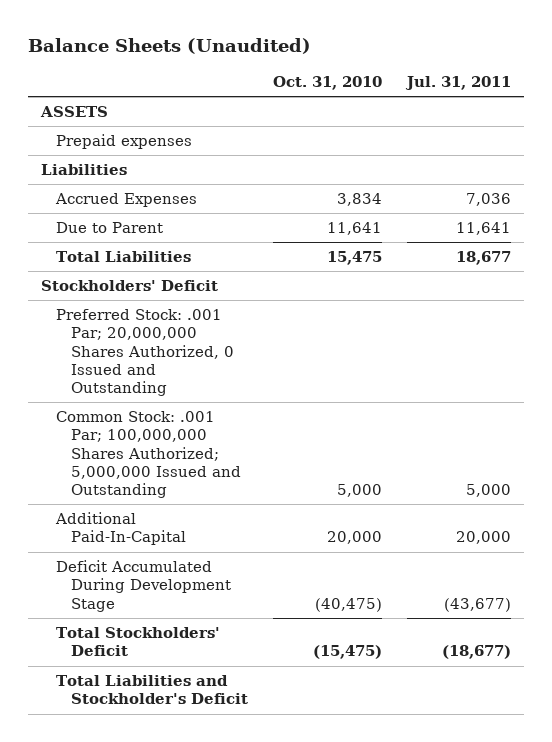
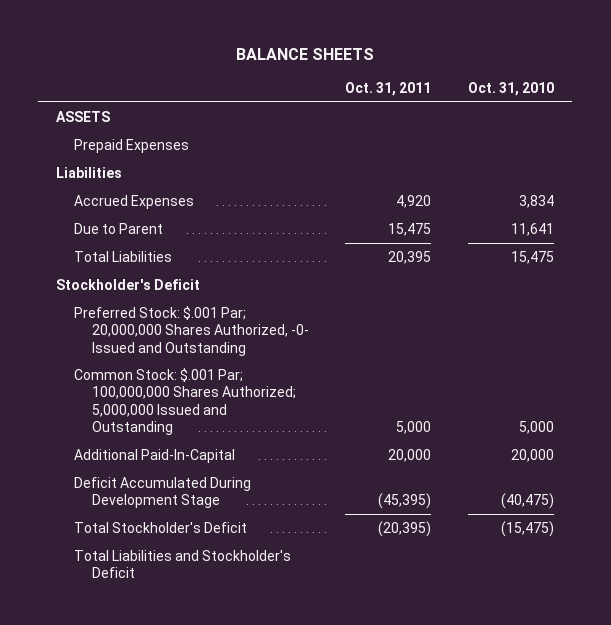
- Balance Sheets (Unaudited)
+ BALANCE SHEETS
- | Oct. 31, 2010 | Jul. 31, 2011
+ | Oct. 31, 2011 | Oct. 31, 2010
- Prepaid expenses
+ Prepaid Expenses
- Stockholders' Deficit
- Preferred Stock: .001 Par; 20,000,000 Shares Authorized, 0 Issued and Outstanding
- Common Stock: .001 Par; 100,000,000 Shares Authorized; 5,000,000 Issued and Outstanding | 5,000 | 5,000
+ Stockholder's Deficit
+ Preferred Stock: $.001 Par; 20,000,000 Shares Authorized, -0- Issued and Outstanding
+ Common Stock: $.001 Par; 100,000,000 Shares Authorized; 5,000,000 Issued and Outstanding | 5,000 | 5,000
- Total Stockholders' Deficit | (15,475) | (18,677)
+ Total Stockholder's Deficit | (20,395) | (15,475)

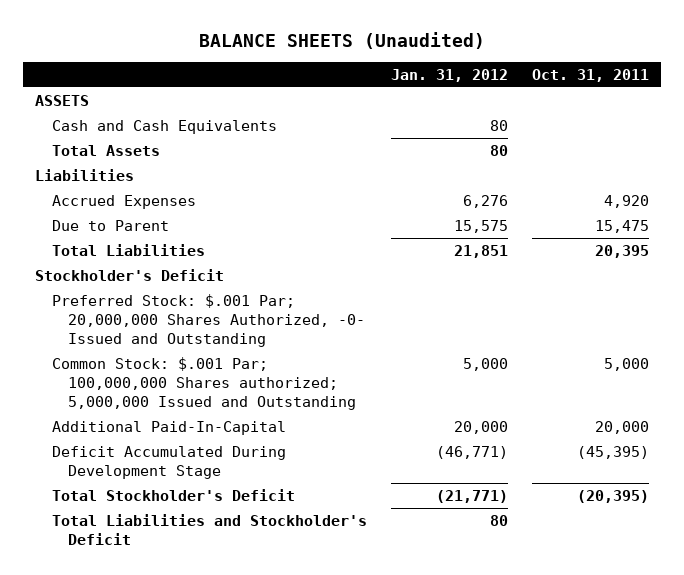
- BALANCE SHEETS
+ BALANCE SHEETS (Unaudited)
- | Oct. 31, 2011 | Oct. 31, 2010
+ | Jan. 31, 2012 | Oct. 31, 2011
- Prepaid Expenses
+ Cash and Cash Equivalents | 80 |
+ Total Assets | 80 |
- Common Stock: $.001 Par; 100,000,000 Shares Authorized; 5,000,000 Issued and Outstanding | 5,000 | 5,000
+ Common Stock: $.001 Par; 100,000,000 Shares authorized; 5,000,000 Issued and Outstanding | 5,000 | 5,000

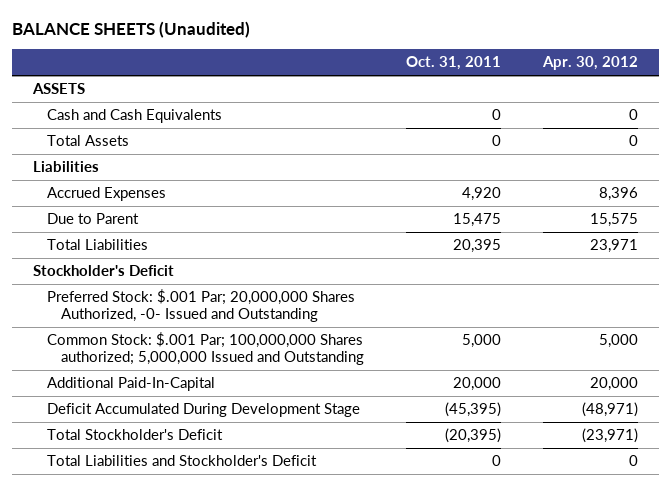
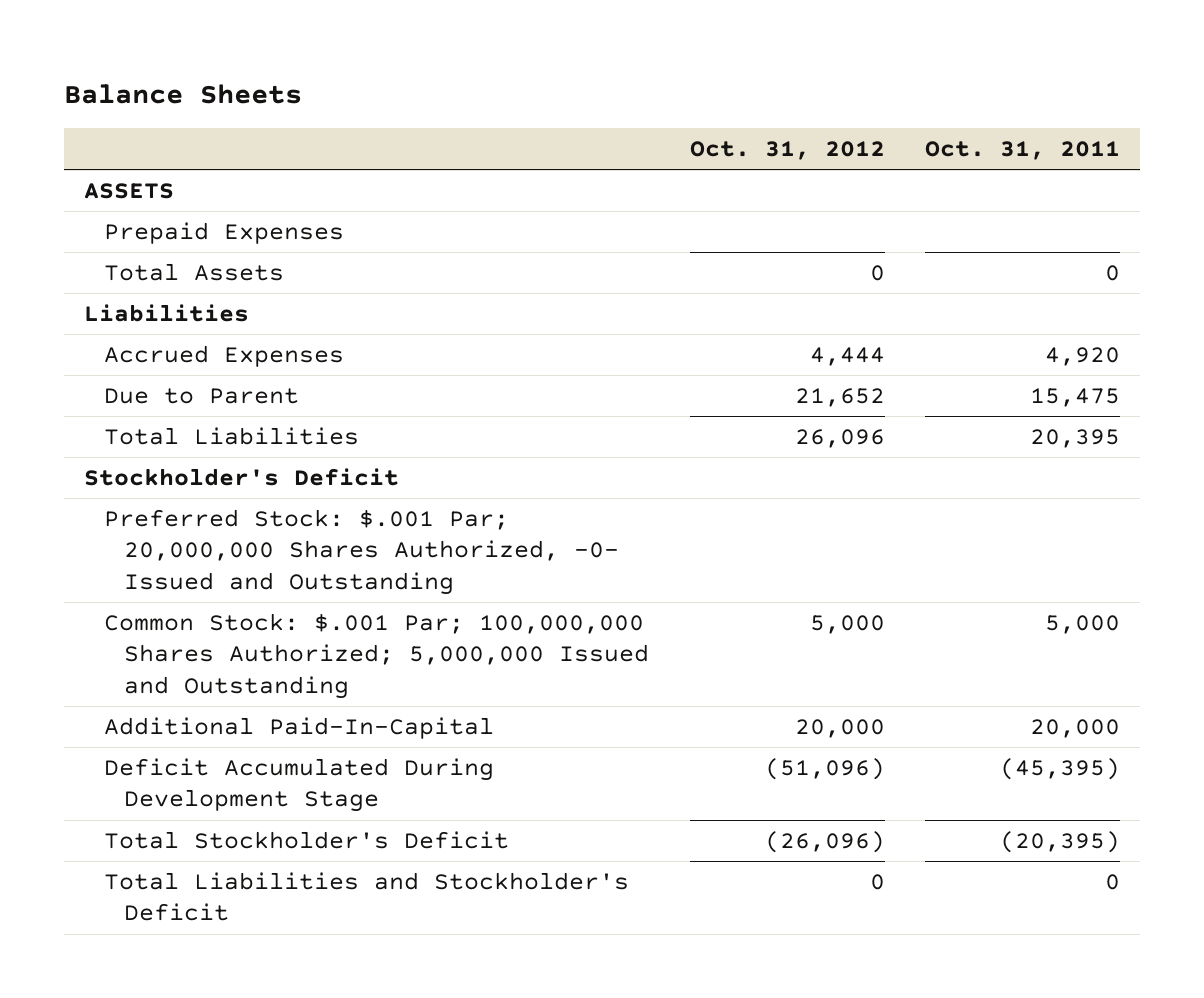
- BALANCE SHEETS (Unaudited)
+ Balance Sheets
- | Oct. 31, 2011 | Apr. 30, 2012
+ | Oct. 31, 2012 | Oct. 31, 2011
- Cash and Cash Equivalents | 0 | 0
+ Prepaid Expenses
- Common Stock: $.001 Par; 100,000,000 Shares authorized; 5,000,000 Issued and Outstanding | 5,000 | 5,000
+ Common Stock: $.001 Par; 100,000,000 Shares Authorized; 5,000,000 Issued and Outstanding | 5,000 | 5,000

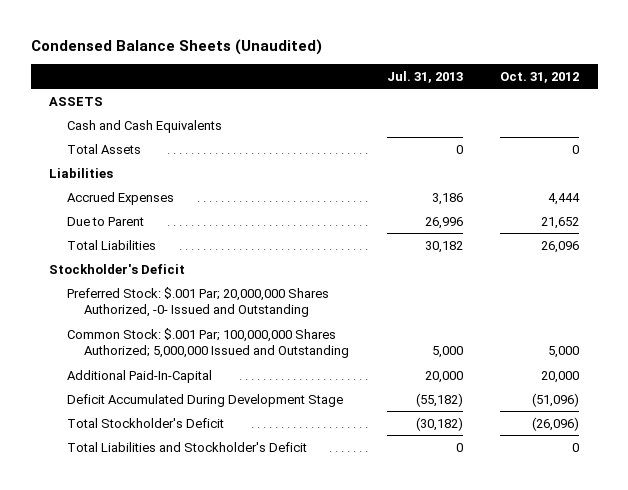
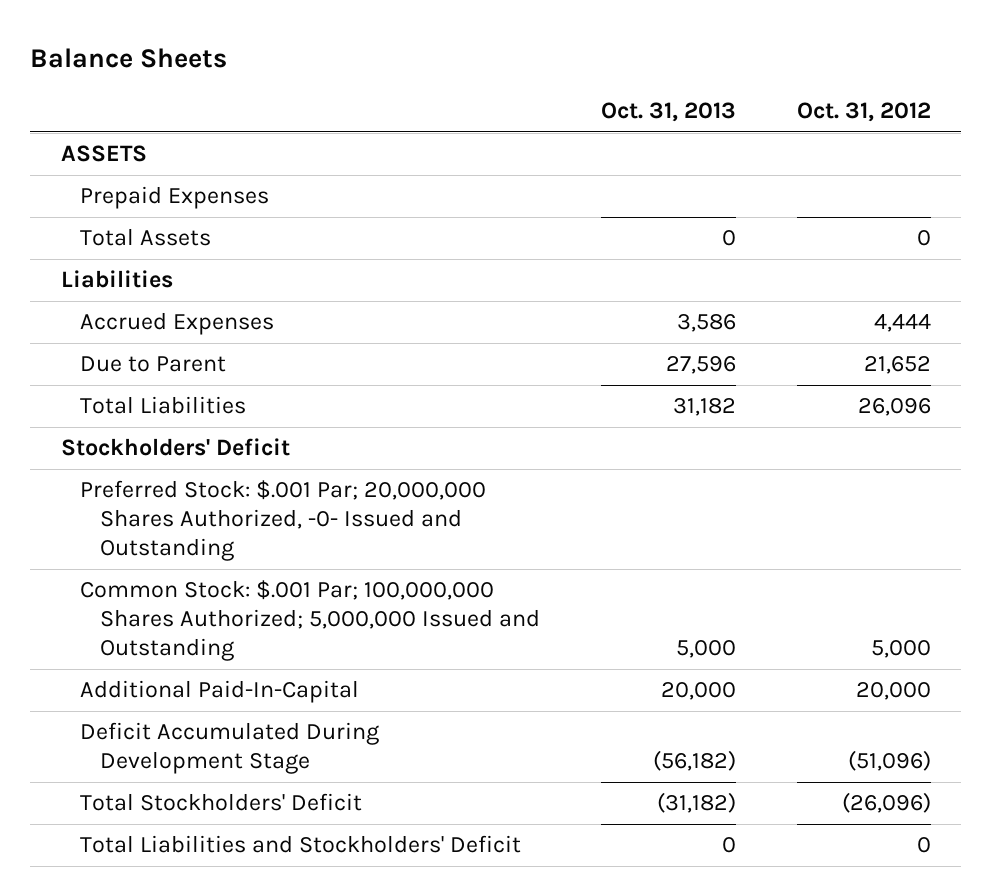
- Condensed Balance Sheets (Unaudited)
+ Balance Sheets
- | Jul. 31, 2013 | Oct. 31, 2012
+ | Oct. 31, 2013 | Oct. 31, 2012
- Cash and Cash Equivalents
+ Prepaid Expenses
- Stockholder's Deficit
+ Stockholders' Deficit
- Total Stockholder's Deficit | (30,182) | (26,096)
- Total Liabilities and Stockholder's Deficit | 0 | 0
+ Total Stockholders' Deficit | (31,182) | (26,096)
+ Total Liabilities and Stockholders' Deficit | 0 | 0

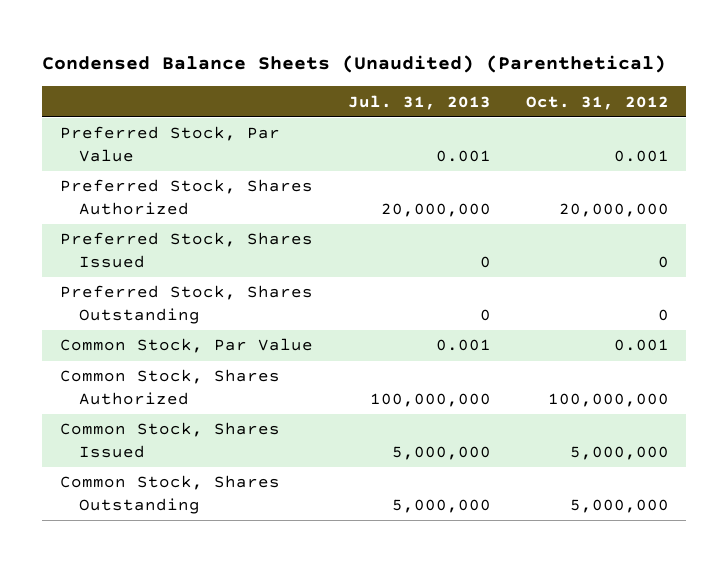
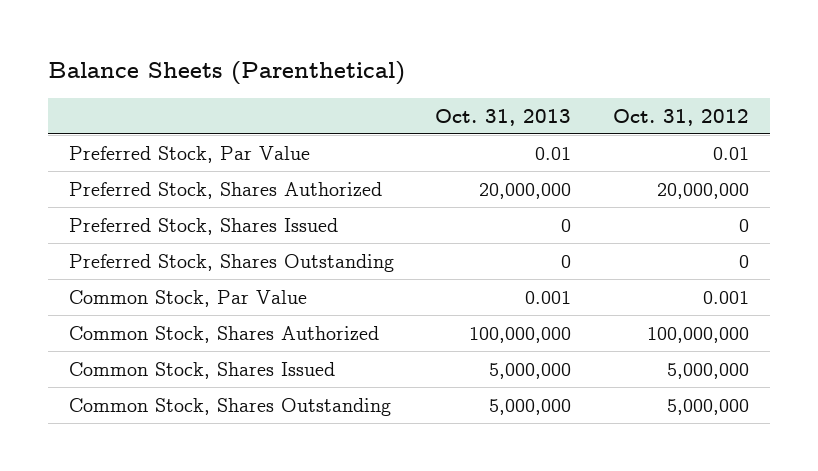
- Condensed Balance Sheets (Unaudited) (Parenthetical)
+ Balance Sheets (Parenthetical)
- | Jul. 31, 2013 | Oct. 31, 2012
+ | Oct. 31, 2013 | Oct. 31, 2012
- Preferred Stock, Par Value | 0.001 | 0.001
+ Preferred Stock, Par Value | 0.01 | 0.01

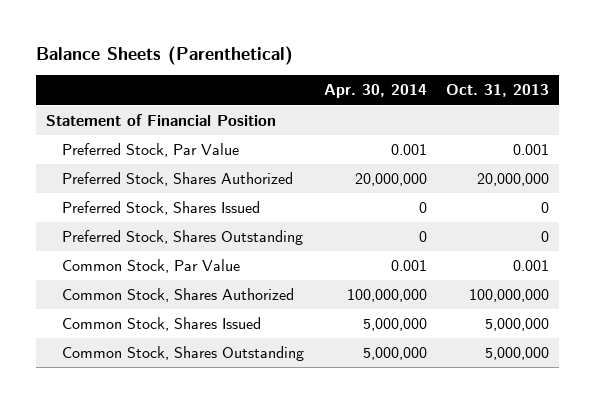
- | Oct. 31, 2013 | Oct. 31, 2012
+ | Apr. 30, 2014 | Oct. 31, 2013
- Preferred Stock, Par Value | 0.01 | 0.01
+ Statement of Financial Position
+ Preferred Stock, Par Value | 0.001 | 0.001

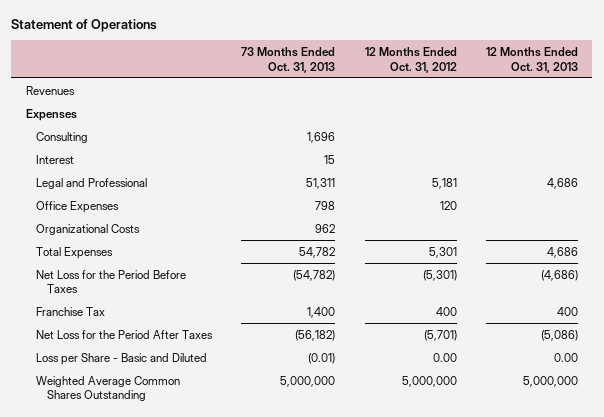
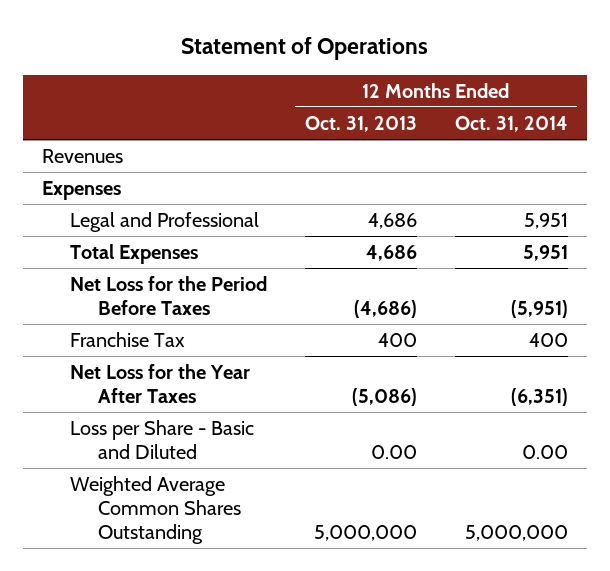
- | 73 Months Ended Oct. 31, 2013 | 12 Months Ended Oct. 31, 2012 | 12 Months Ended Oct. 31, 2013
+ | 12 Months Ended Oct. 31, 2013 | 12 Months Ended Oct. 31, 2014
- Consulting | 1,696 | |
- Interest | 15 | |
- Office Expenses | 798 | 120 |
- Organizational Costs | 962 | |
- Net Loss for the Period After Taxes | (56,182) | (5,701) | (5,086)
+ Net Loss for the Year After Taxes | (5,086) | (6,351)

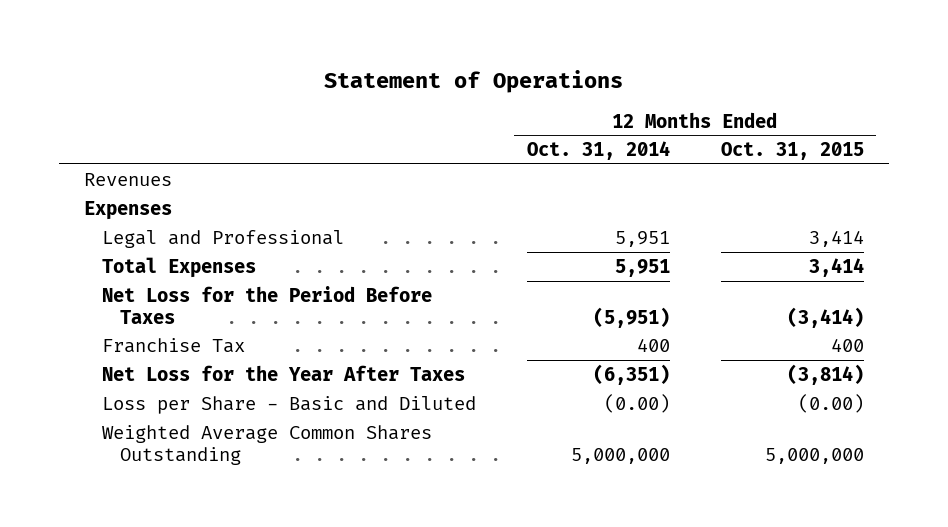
- | 12 Months Ended Oct. 31, 2013 | 12 Months Ended Oct. 31, 2014
+ | 12 Months Ended Oct. 31, 2014 | 12 Months Ended Oct. 31, 2015
- Loss per Share - Basic and Diluted | 0.00 | 0.00
+ Loss per Share - Basic and Diluted | (0.00) | (0.00)

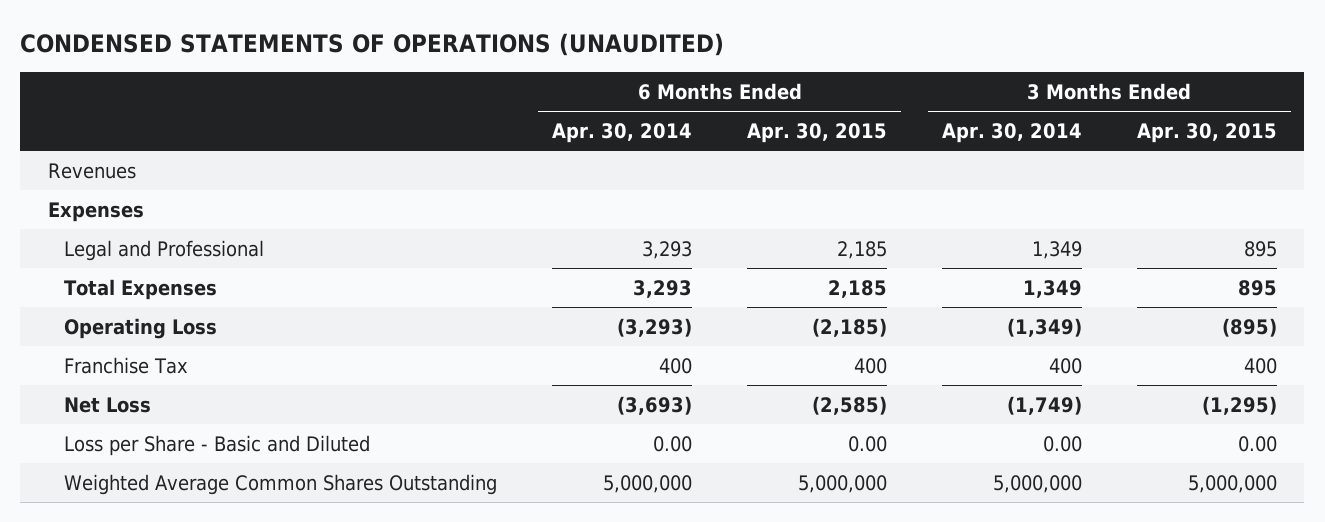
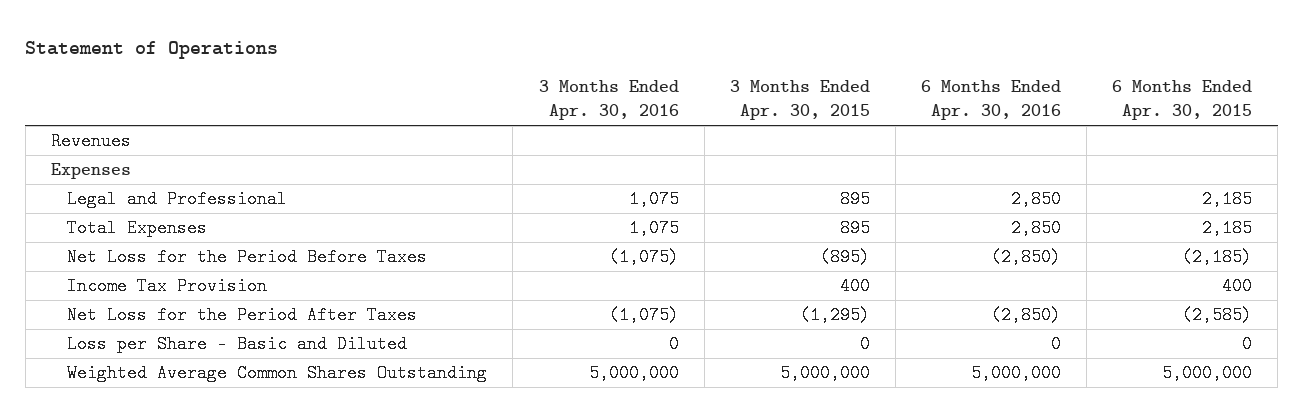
- CONDENSED STATEMENTS OF OPERATIONS (UNAUDITED)
+ Statement of Operations
- | 6 Months Ended Apr. 30, 2014 | 6 Months Ended Apr. 30, 2015 | 3 Months Ended Apr. 30, 2014 | 3 Months Ended Apr. 30, 2015
+ | 3 Months Ended Apr. 30, 2016 | 3 Months Ended Apr. 30, 2015 | 6 Months Ended Apr. 30, 2016 | 6 Months Ended Apr. 30, 2015
- Operating Loss | (3,293) | (2,185) | (1,349) | (895)
- Franchise Tax | 400 | 400 | 400 | 400
- Net Loss | (3,693) | (2,585) | (1,749) | (1,295)
- Loss per Share - Basic and Diluted | 0.00 | 0.00 | 0.00 | 0.00
+ Net Loss for the Period Before Taxes | (1,075) | (895) | (2,850) | (2,185)
+ Income Tax Provision | | 400 | | 400
+ Net Loss for the Period After Taxes | (1,075) | (1,295) | (2,850) | (2,585)
+ Loss per Share - Basic and Diluted | 0 | 0 | 0 | 0

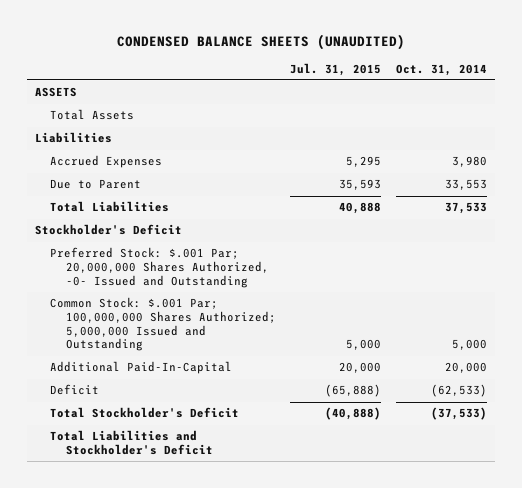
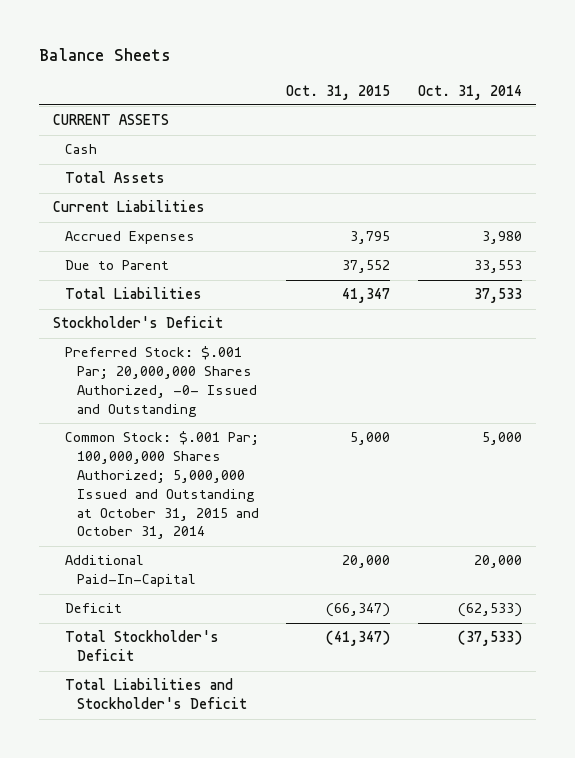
- CONDENSED BALANCE SHEETS (UNAUDITED)
+ Balance Sheets
- | Jul. 31, 2015 | Oct. 31, 2014
+ | Oct. 31, 2015 | Oct. 31, 2014
- ASSETS
+ CURRENT ASSETS
+ Cash
- Liabilities
+ Current Liabilities
- Common Stock: $.001 Par; 100,000,000 Shares Authorized; 5,000,000 Issued and Outstanding | 5,000 | 5,000
+ Common Stock: $.001 Par; 100,000,000 Shares Authorized; 5,000,000 Issued and Outstanding at October 31, 2015 and October 31, 2014 | 5,000 | 5,000

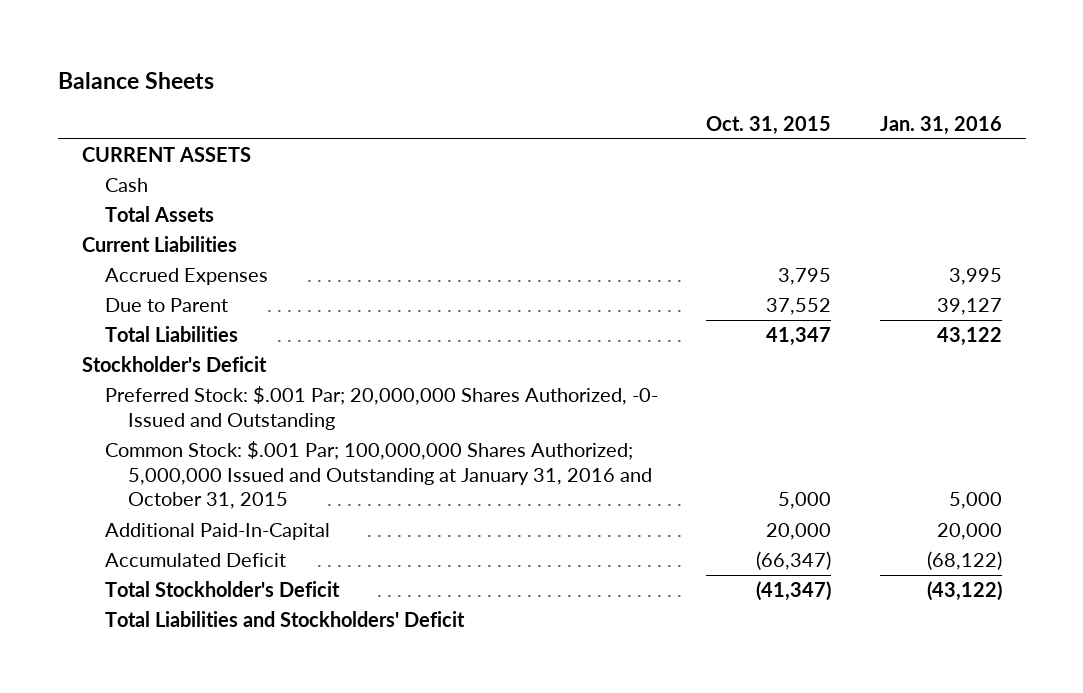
- | Oct. 31, 2015 | Oct. 31, 2014
+ | Oct. 31, 2015 | Jan. 31, 2016
- Common Stock: $.001 Par; 100,000,000 Shares Authorized; 5,000,000 Issued and Outstanding at October 31, 2015 and October 31, 2014 | 5,000 | 5,000
+ Common Stock: $.001 Par; 100,000,000 Shares Authorized; 5,000,000 Issued and Outstanding at January 31, 2016 and October 31, 2015 | 5,000 | 5,000
- Deficit | (66,347) | (62,533)
+ Accumulated Deficit | (66,347) | (68,122)
- Total Liabilities and Stockholder's Deficit
+ Total Liabilities and Stockholders' Deficit

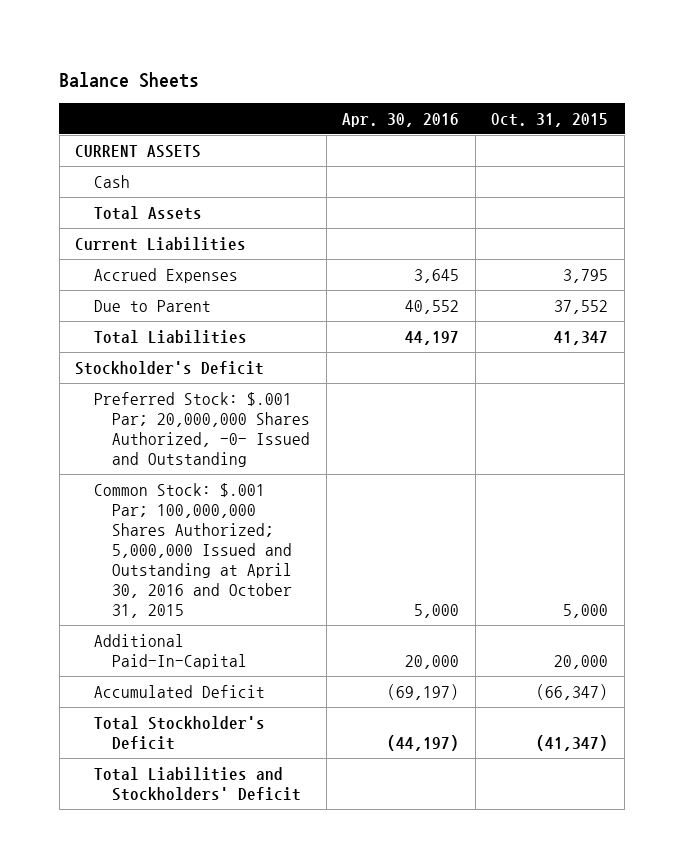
- | Oct. 31, 2015 | Jan. 31, 2016
+ | Apr. 30, 2016 | Oct. 31, 2015
- Common Stock: $.001 Par; 100,000,000 Shares Authorized; 5,000,000 Issued and Outstanding at January 31, 2016 and October 31, 2015 | 5,000 | 5,000
+ Common Stock: $.001 Par; 100,000,000 Shares Authorized; 5,000,000 Issued and Outstanding at April 30, 2016 and October 31, 2015 | 5,000 | 5,000

